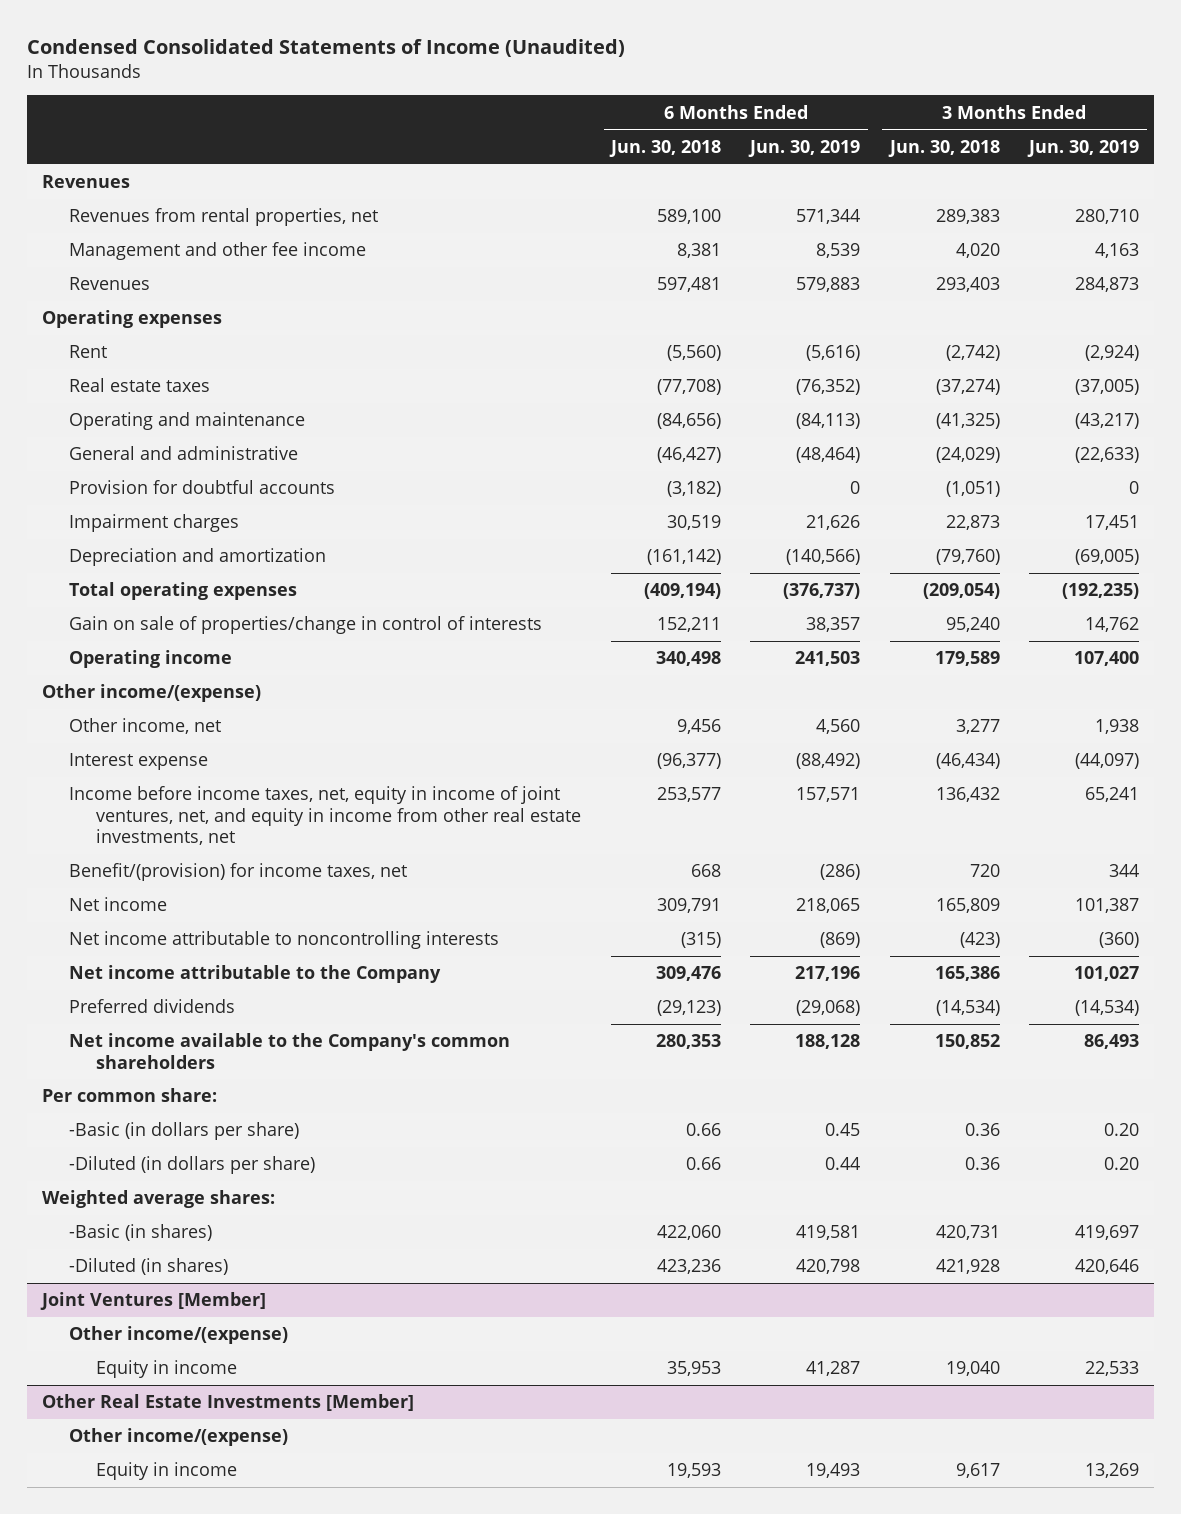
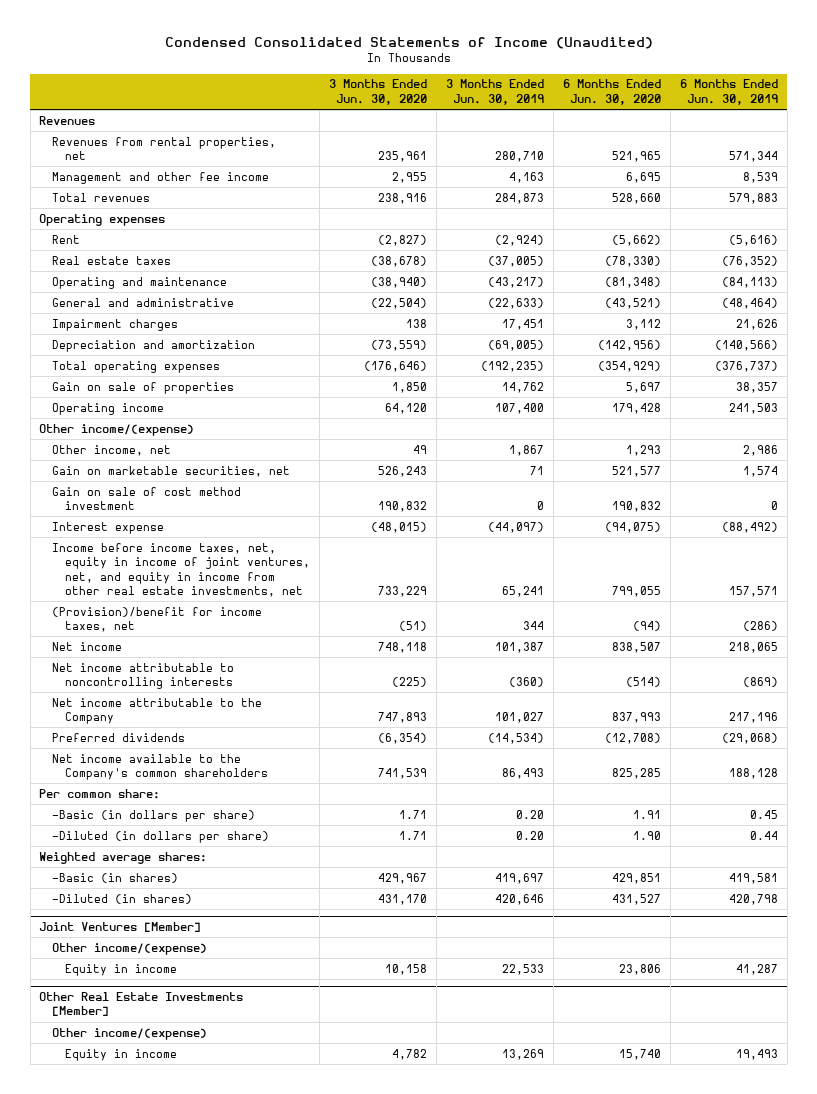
- | 6 Months Ended Jun. 30, 2018 | 6 Months Ended Jun. 30, 2019 | 3 Months Ended Jun. 30, 2018 | 3 Months Ended Jun. 30, 2019
+ | 3 Months Ended Jun. 30, 2020 | 3 Months Ended Jun. 30, 2019 | 6 Months Ended Jun. 30, 2020 | 6 Months Ended Jun. 30, 2019
- Revenues | 597,481 | 579,883 | 293,403 | 284,873
+ Total revenues | 238,916 | 284,873 | 528,660 | 579,883
- Provision for doubtful accounts | (3,182) | 0 | (1,051) | 0
- Gain on sale of properties/change in control of interests | 152,211 | 38,357 | 95,240 | 14,762
+ Gain on sale of properties | 1,850 | 14,762 | 5,697 | 38,357
- Other income, net | 9,456 | 4,560 | 3,277 | 1,938
+ Other income, net | 49 | 1,867 | 1,293 | 2,986
+ Gain on marketable securities, net | 526,243 | 71 | 521,577 | 1,574
+ Gain on sale of cost method investment | 190,832 | 0 | 190,832 | 0
- Benefit/(provision) for income taxes, net | 668 | (286) | 720 | 344
+ (Provision)/benefit for income taxes, net | (51) | 344 | (94) | (286)

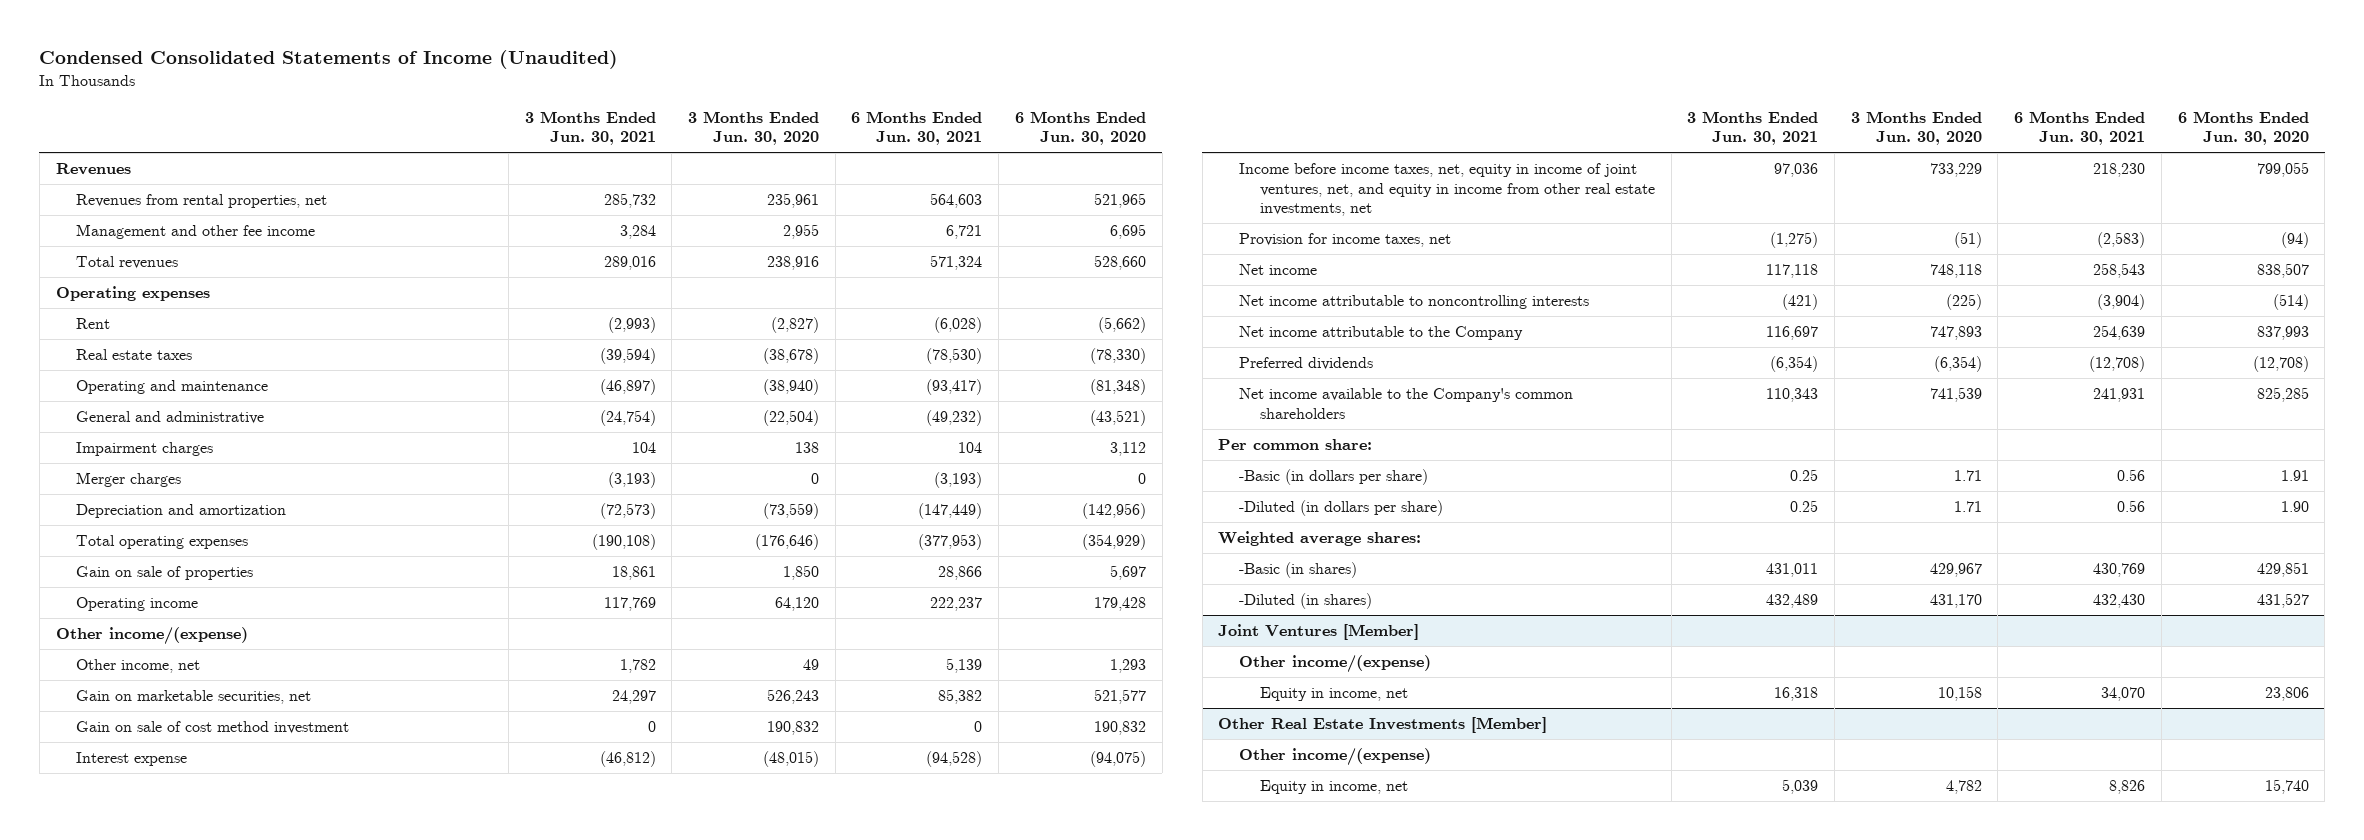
- | 3 Months Ended Jun. 30, 2020 | 3 Months Ended Jun. 30, 2019 | 6 Months Ended Jun. 30, 2020 | 6 Months Ended Jun. 30, 2019
+ | 3 Months Ended Jun. 30, 2021 | 3 Months Ended Jun. 30, 2020 | 6 Months Ended Jun. 30, 2021 | 6 Months Ended Jun. 30, 2020
+ Merger charges | (3,193) | 0 | (3,193) | 0
- (Provision)/benefit for income taxes, net | (51) | 344 | (94) | (286)
+ Provision for income taxes, net | (1,275) | (51) | (2,583) | (94)
@ Joint Ventures [Member]
- Equity in income | 10,158 | 22,533 | 23,806 | 41,287
+ Equity in income, net | 16,318 | 10,158 | 34,070 | 23,806
@ Other Real Estate Investments [Member]
- Equity in income | 4,782 | 13,269 | 15,740 | 19,493
+ Equity in income, net | 5,039 | 4,782 | 8,826 | 15,740

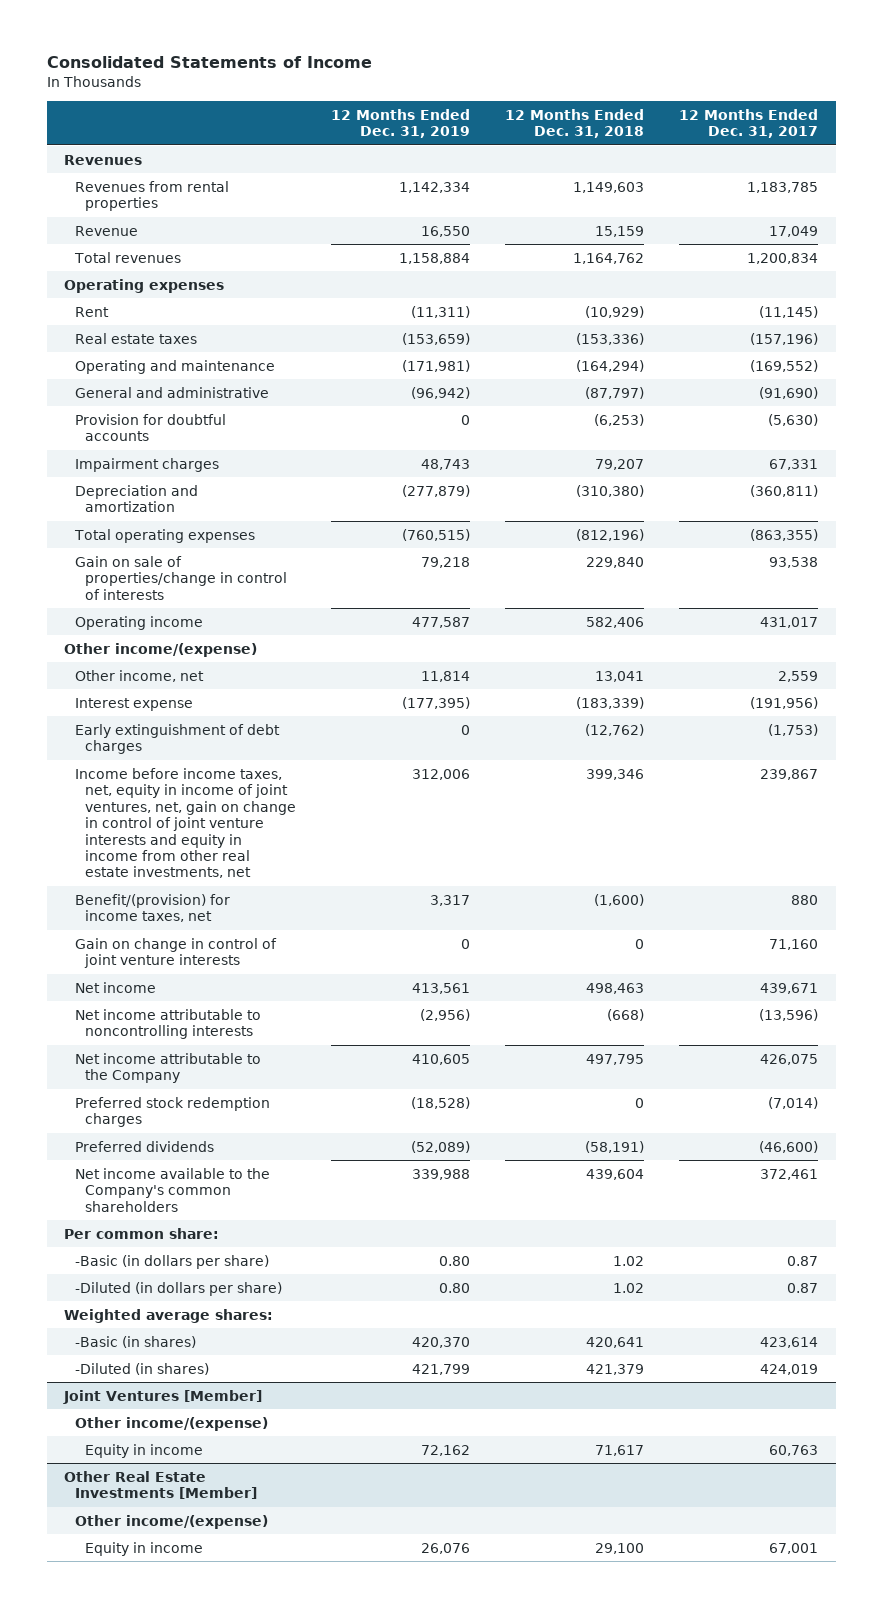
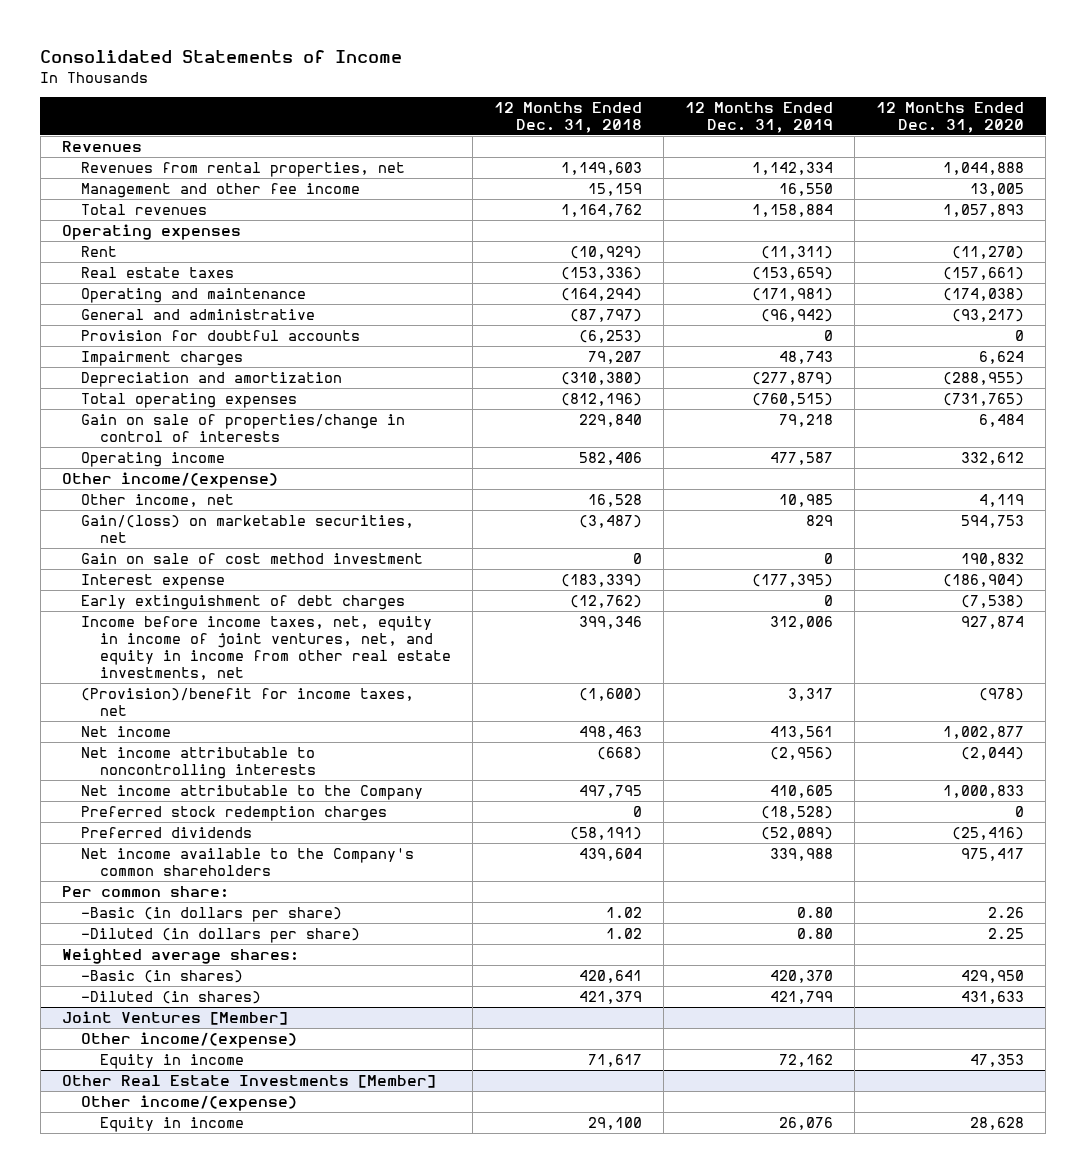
- | 12 Months Ended Dec. 31, 2019 | 12 Months Ended Dec. 31, 2018 | 12 Months Ended Dec. 31, 2017
+ | 12 Months Ended Dec. 31, 2018 | 12 Months Ended Dec. 31, 2019 | 12 Months Ended Dec. 31, 2020
- Revenues from rental properties | 1,142,334 | 1,149,603 | 1,183,785
- Revenue | 16,550 | 15,159 | 17,049
+ Revenues from rental properties, net | 1,149,603 | 1,142,334 | 1,044,888
+ Management and other fee income | 15,159 | 16,550 | 13,005
- Other income, net | 11,814 | 13,041 | 2,559
+ Other income, net | 16,528 | 10,985 | 4,119
+ Gain/(loss) on marketable securities, net | (3,487) | 829 | 594,753
+ Gain on sale of cost method investment | 0 | 0 | 190,832
- Income before income taxes, net, equity in income of joint ventures, net, gain on change in control of joint venture interests and equity in income from other real estate investments, net | 312,006 | 399,346 | 239,867
- Benefit/(provision) for income taxes, net | 3,317 | (1,600) | 880
- Gain on change in control of joint venture interests | 0 | 0 | 71,160
+ Income before income taxes, net, equity in income of joint ventures, net, and equity in income from other real estate investments, net | 399,346 | 312,006 | 927,874
+ (Provision)/benefit for income taxes, net | (1,600) | 3,317 | (978)

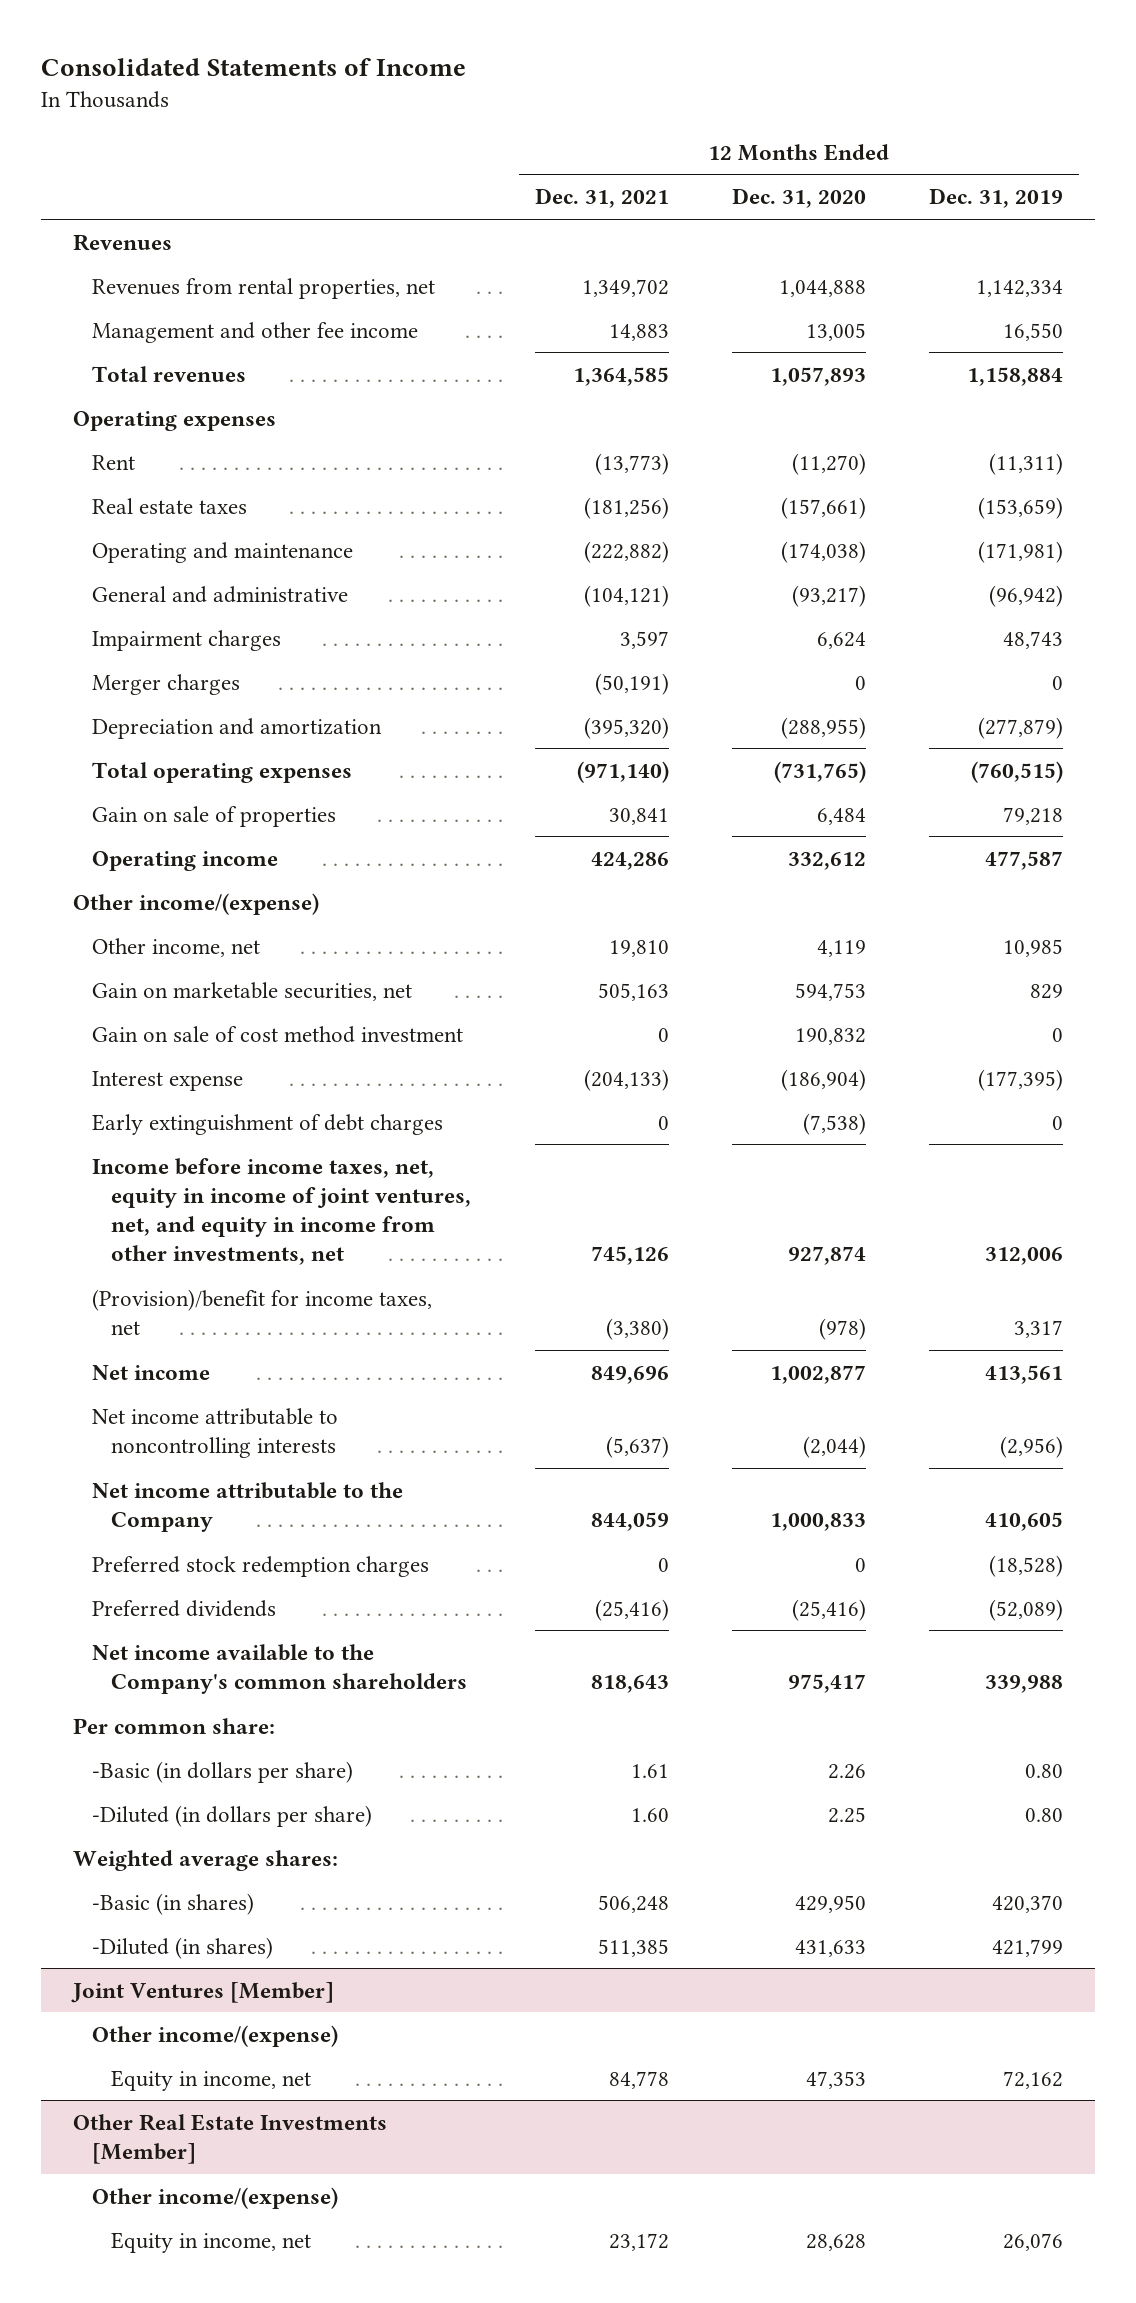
- | 12 Months Ended Dec. 31, 2018 | 12 Months Ended Dec. 31, 2019 | 12 Months Ended Dec. 31, 2020
+ | 12 Months Ended Dec. 31, 2021 | 12 Months Ended Dec. 31, 2020 | 12 Months Ended Dec. 31, 2019
- Provision for doubtful accounts | (6,253) | 0 | 0
+ Merger charges | (50,191) | 0 | 0
- Gain on sale of properties/change in control of interests | 229,840 | 79,218 | 6,484
+ Gain on sale of properties | 30,841 | 6,484 | 79,218
- Gain/(loss) on marketable securities, net | (3,487) | 829 | 594,753
+ Gain on marketable securities, net | 505,163 | 594,753 | 829
- Income before income taxes, net, equity in income of joint ventures, net, and equity in income from other real estate investments, net | 399,346 | 312,006 | 927,874
+ Income before income taxes, net, equity in income of joint ventures, net, and equity in income from other investments, net | 745,126 | 927,874 | 312,006
@ Joint Ventures [Member]
- Equity in income | 71,617 | 72,162 | 47,353
+ Equity in income, net | 84,778 | 47,353 | 72,162
@ Other Real Estate Investments [Member]
- Equity in income | 29,100 | 26,076 | 28,628
+ Equity in income, net | 23,172 | 28,628 | 26,076

